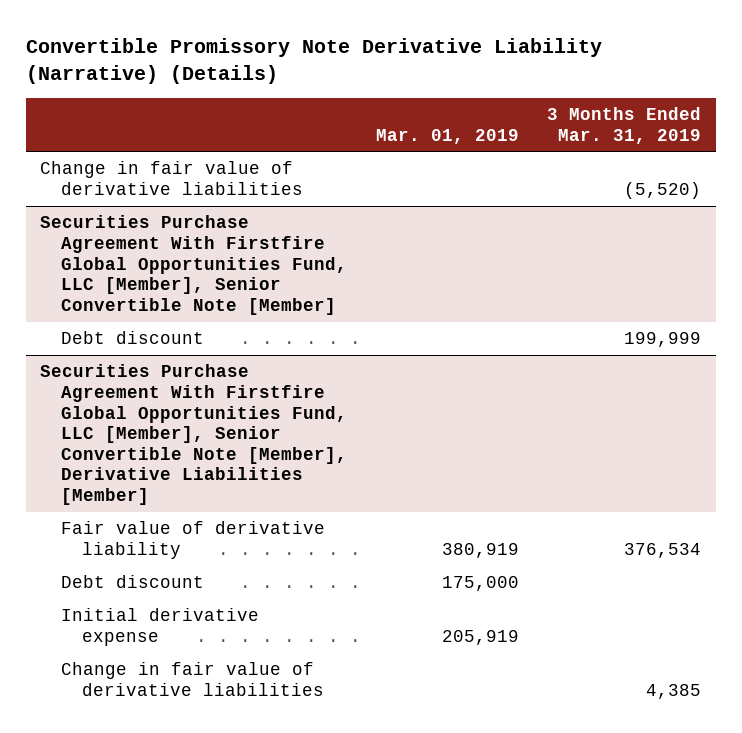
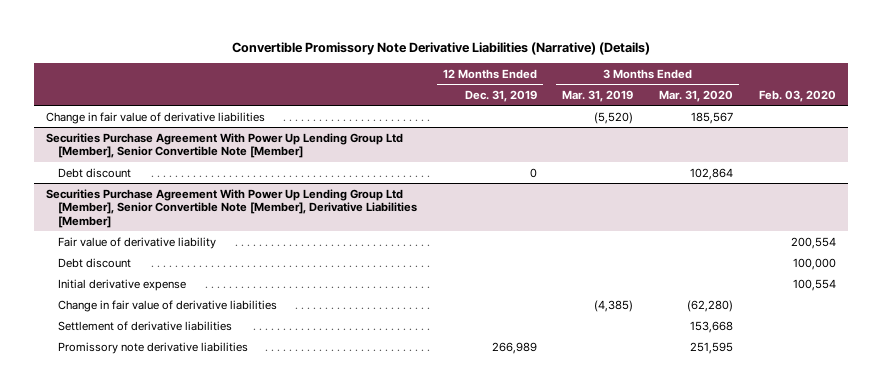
- Convertible Promissory Note Derivative Liability (Narrative) (Details)
+ Convertible Promissory Note Derivative Liabilities (Narrative) (Details)
- | Mar. 01, 2019 | 3 Months Ended Mar. 31, 2019
+ | 12 Months Ended Dec. 31, 2019 | 3 Months Ended Mar. 31, 2019 | 3 Months Ended Mar. 31, 2020 | Feb. 03, 2020
- Securities Purchase Agreement With Firstfire Global Opportunities Fund, LLC [Member], Senior Convertible Note [Member]
- Debt discount | | 199,999
- Securities Purchase Agreement With Firstfire Global Opportunities Fund, LLC [Member], Senior Convertible Note [Member], Derivative Liabilities [Member]
- Fair value of derivative liability | 380,919 | 376,534
- Debt discount | 175,000 |
- Initial derivative expense | 205,919 |
- Change in fair value of derivative liabilities | | 4,385
+ Securities Purchase Agreement With Power Up Lending Group Ltd [Member], Senior Convertible Note [Member]
+ Debt discount | 0 | | 102,864 |
+ Securities Purchase Agreement With Power Up Lending Group Ltd [Member], Senior Convertible Note [Member], Derivative Liabilities [Member]
+ Fair value of derivative liability | | | | 200,554
+ Debt discount | | | | 100,000
+ Initial derivative expense | | | | 100,554
+ Change in fair value of derivative liabilities | | (4,385) | (62,280) |
+ Settlement of derivative liabilities | | | 153,668 |
+ Promissory note derivative liabilities | 266,989 | | 251,595 |

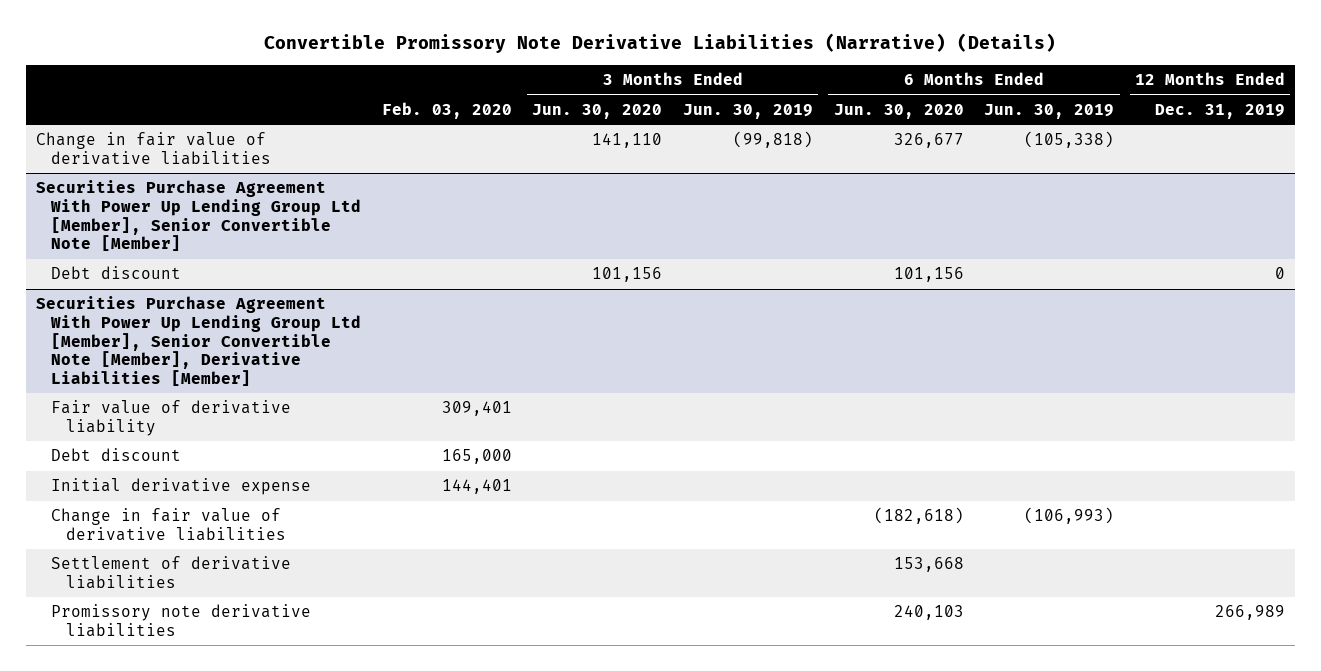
- | 12 Months Ended Dec. 31, 2019 | 3 Months Ended Mar. 31, 2019 | 3 Months Ended Mar. 31, 2020 | Feb. 03, 2020
+ | Feb. 03, 2020 | 3 Months Ended Jun. 30, 2020 | 3 Months Ended Jun. 30, 2019 | 6 Months Ended Jun. 30, 2020 | 6 Months Ended Jun. 30, 2019 | 12 Months Ended Dec. 31, 2019
@ Securities Purchase Agreement With Power Up Lending Group Ltd [Member], Senior Convertible Note [Member], Derivative Liabilities [Member]
- Fair value of derivative liability | | | | 200,554
- Debt discount | | | | 100,000
- Initial derivative expense | | | | 100,554
+ Fair value of derivative liability | 309,401 | | | | |
+ Debt discount | 165,000 | | | | |
+ Initial derivative expense | 144,401 | | | | |

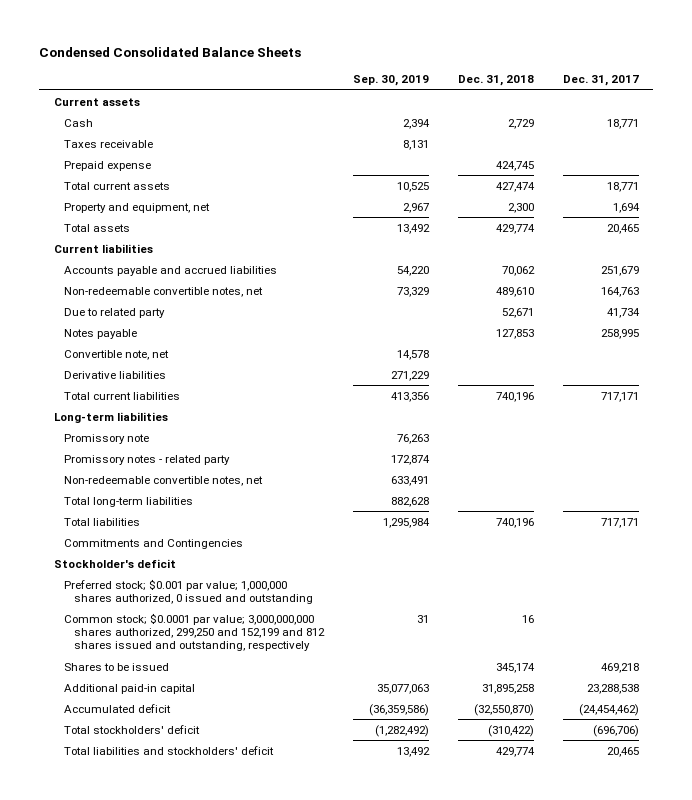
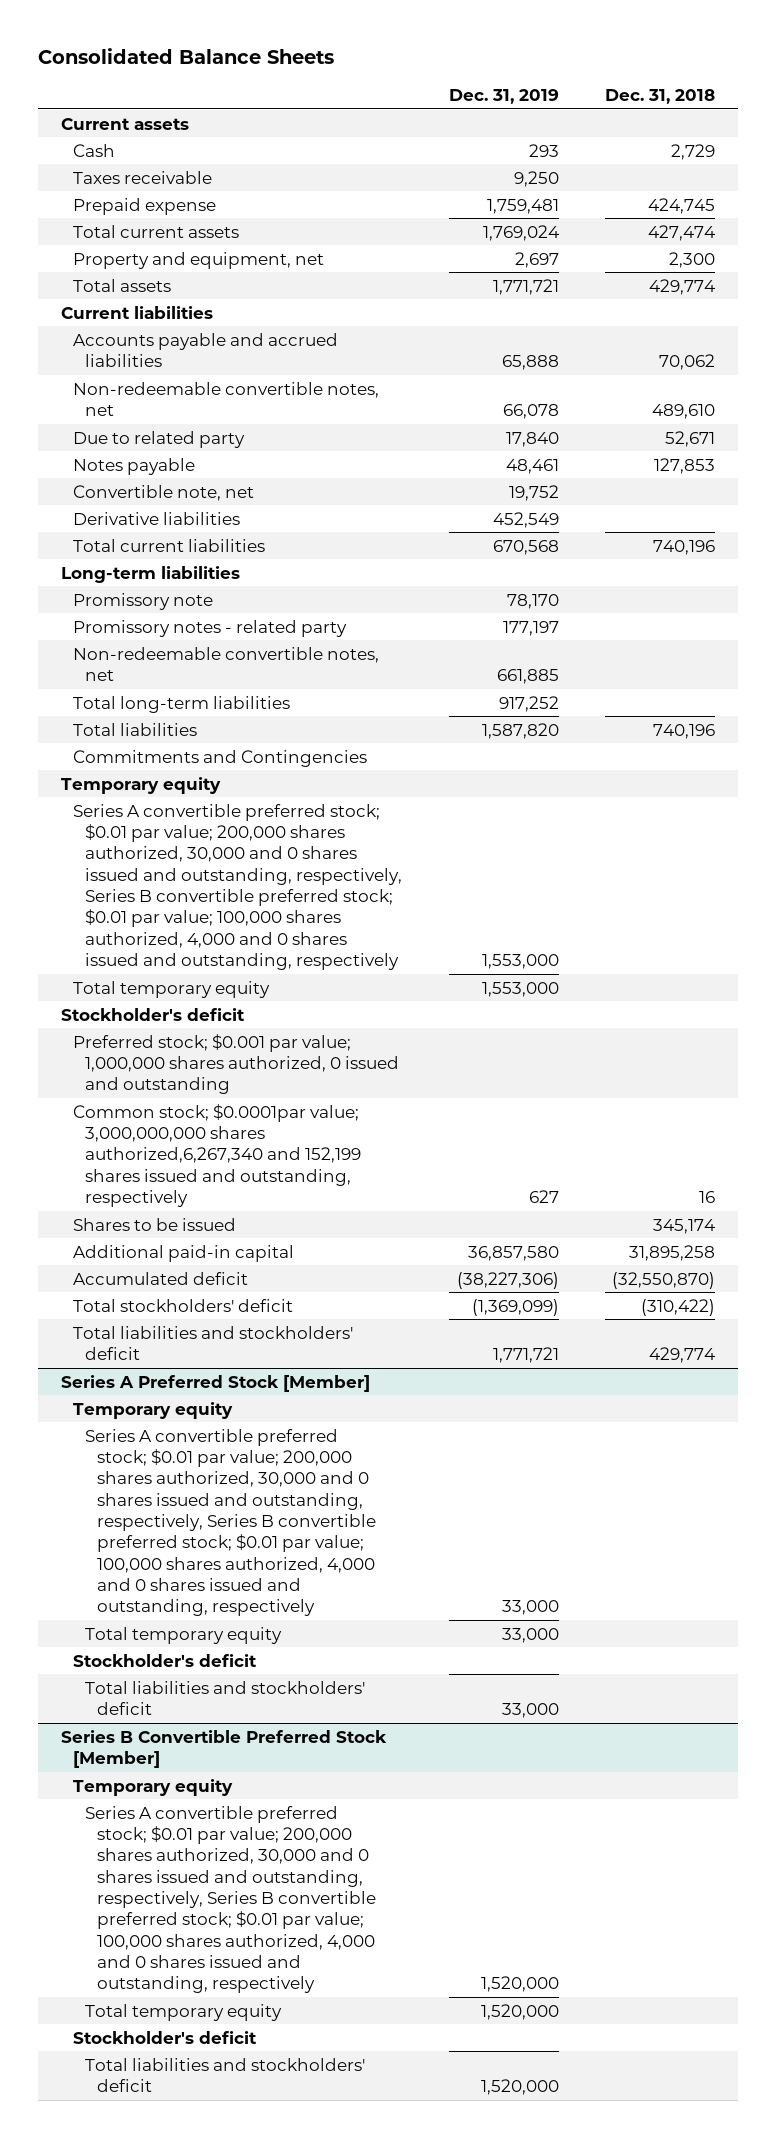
- Condensed Consolidated Balance Sheets
+ Consolidated Balance Sheets
- | Sep. 30, 2019 | Dec. 31, 2018 | Dec. 31, 2017
+ | Dec. 31, 2019 | Dec. 31, 2018
+ Temporary equity
+ Series A convertible preferred stock; $0.01 par value; 200,000 shares authorized, 30,000 and 0 shares issued and outstanding, respectively, Series B convertible preferred stock; $0.01 par value; 100,000 shares authorized, 4,000 and 0 shares issued and outstanding, respectively | 1,553,000 |
+ Total temporary equity | 1,553,000 |
- Common stock; $0.0001 par value; 3,000,000,000 shares authorized, 299,250 and 152,199 and 812 shares issued and outstanding, respectively | 31 | 16 |
+ Common stock; $0.0001par value; 3,000,000,000 shares authorized,6,267,340 and 152,199 shares issued and outstanding, respectively | 627 | 16
+ Series A Preferred Stock [Member]
+ Temporary equity
+ Series A convertible preferred stock; $0.01 par value; 200,000 shares authorized, 30,000 and 0 shares issued and outstanding, respectively, Series B convertible preferred stock; $0.01 par value; 100,000 shares authorized, 4,000 and 0 shares issued and outstanding, respectively | 33,000 |
+ Total temporary equity | 33,000 |
+ Stockholder's deficit
+ Total liabilities and stockholders' deficit | 33,000 |
+ Series B Convertible Preferred Stock [Member]
+ Temporary equity
+ Series A convertible preferred stock; $0.01 par value; 200,000 shares authorized, 30,000 and 0 shares issued and outstanding, respectively, Series B convertible preferred stock; $0.01 par value; 100,000 shares authorized, 4,000 and 0 shares issued and outstanding, respectively | 1,520,000 |
+ Total temporary equity | 1,520,000 |
+ Stockholder's deficit
+ Total liabilities and stockholders' deficit | 1,520,000 |

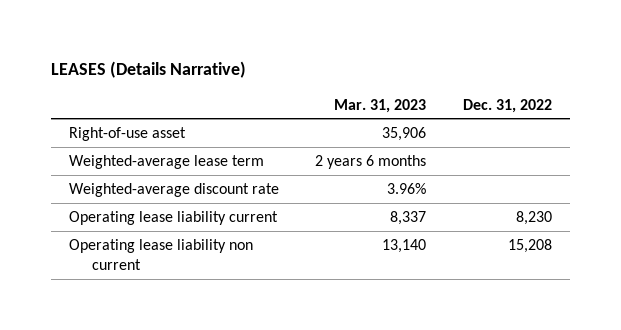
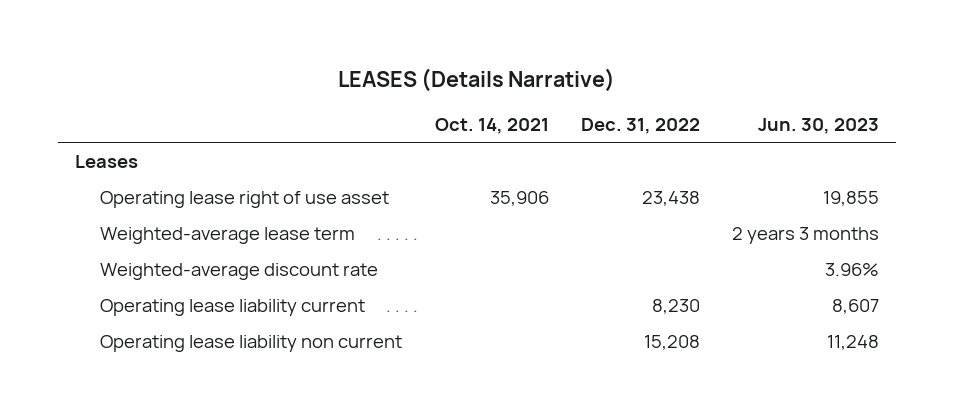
- | Mar. 31, 2023 | Dec. 31, 2022
+ | Oct. 14, 2021 | Dec. 31, 2022 | Jun. 30, 2023
- Right-of-use asset | 35,906 |
+ Leases
+ Operating lease right of use asset | 35,906 | 23,438 | 19,855

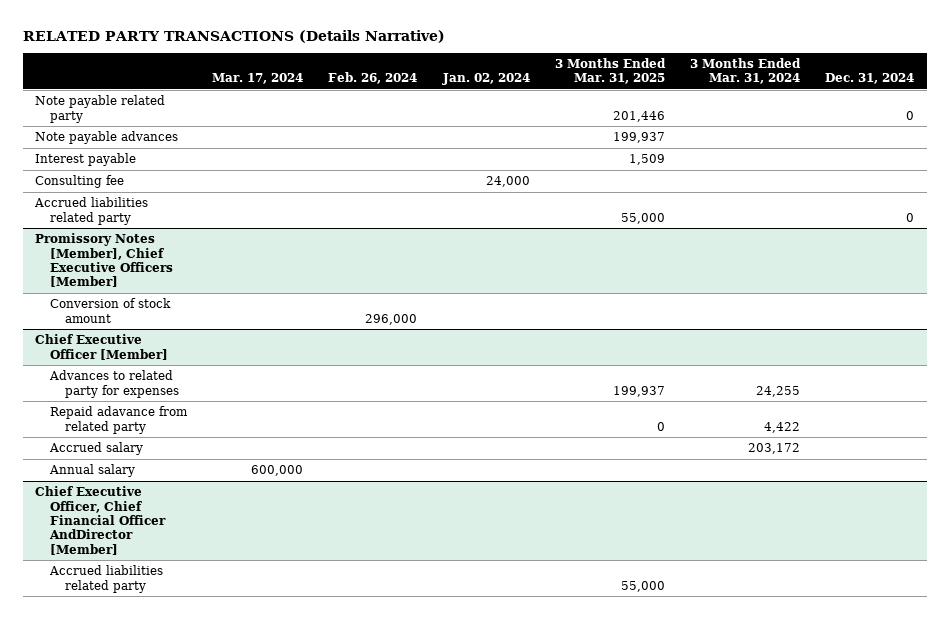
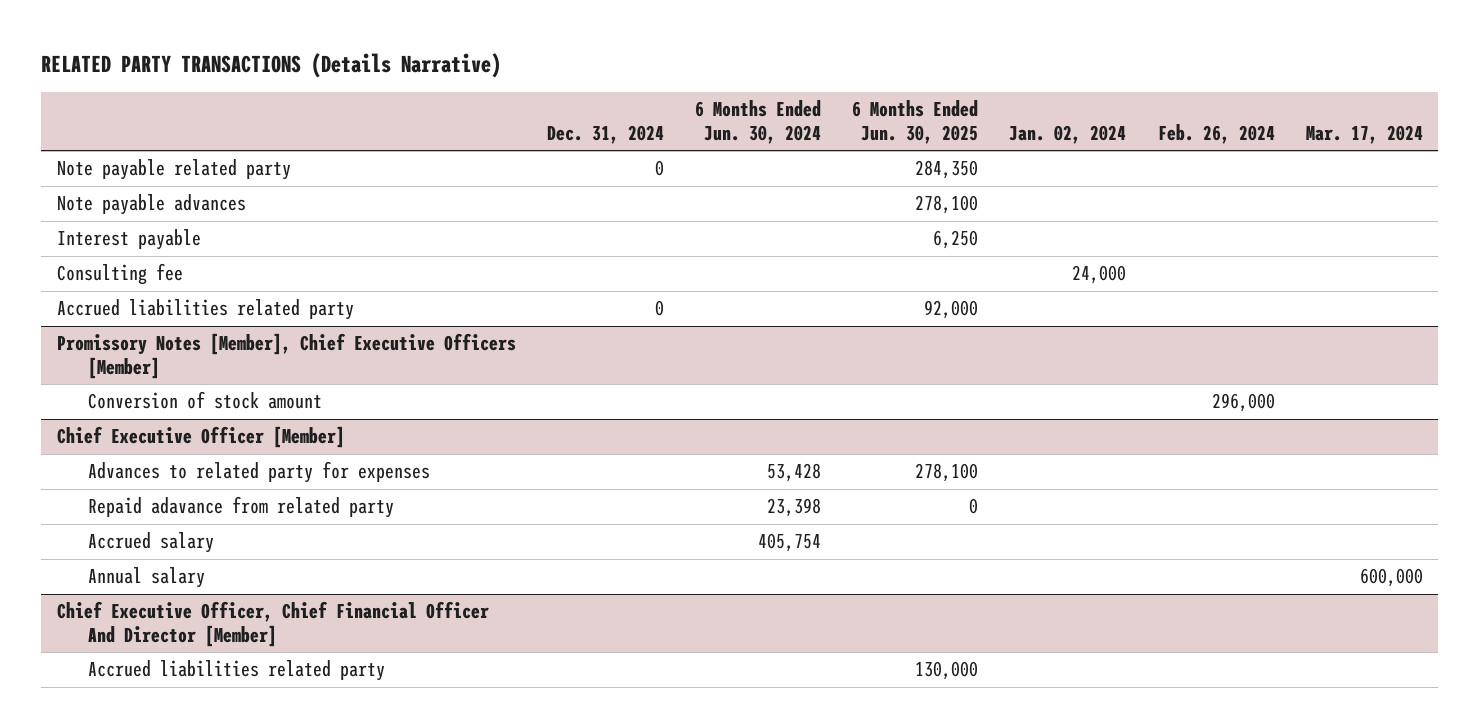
- | Mar. 17, 2024 | Feb. 26, 2024 | Jan. 02, 2024 | 3 Months Ended Mar. 31, 2025 | 3 Months Ended Mar. 31, 2024 | Dec. 31, 2024
+ | Dec. 31, 2024 | 6 Months Ended Jun. 30, 2024 | 6 Months Ended Jun. 30, 2025 | Jan. 02, 2024 | Feb. 26, 2024 | Mar. 17, 2024
- Chief Executive Officer, Chief Financial Officer AndDirector [Member]
+ Chief Executive Officer, Chief Financial Officer And Director [Member]

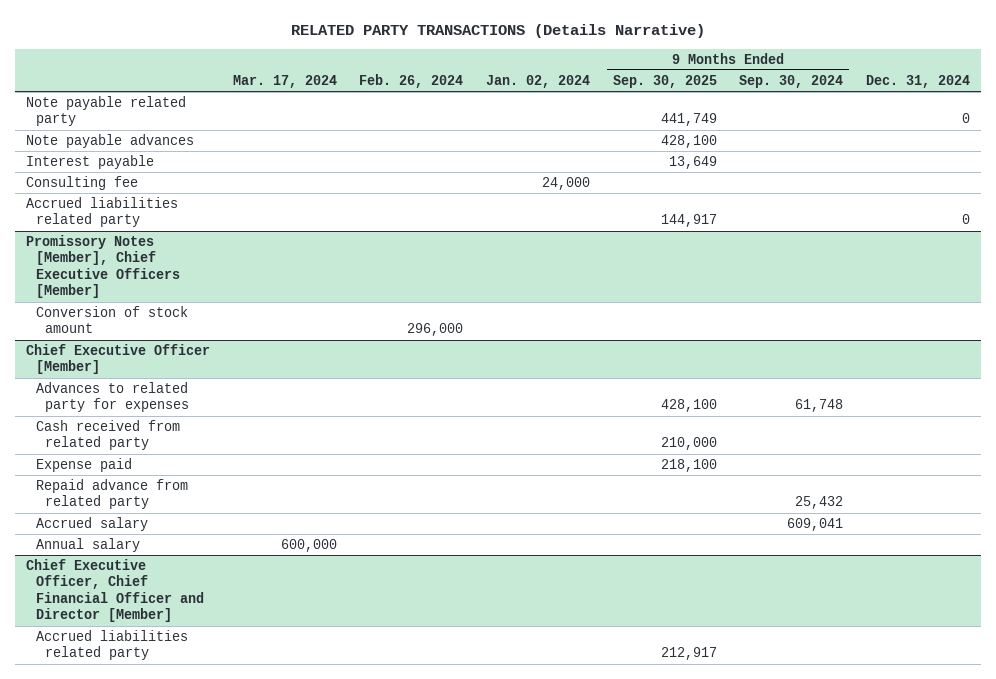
- | Dec. 31, 2024 | 6 Months Ended Jun. 30, 2024 | 6 Months Ended Jun. 30, 2025 | Jan. 02, 2024 | Feb. 26, 2024 | Mar. 17, 2024
+ | Mar. 17, 2024 | Feb. 26, 2024 | Jan. 02, 2024 | 9 Months Ended Sep. 30, 2025 | 9 Months Ended Sep. 30, 2024 | Dec. 31, 2024
@ Chief Executive Officer [Member]
- Repaid adavance from related party | | 23,398 | 0 | | |
+ Cash received from related party | | | | 210,000 | |
+ Expense paid | | | | 218,100 | |
+ Repaid advance from related party | | | | | 25,432 |
- Chief Executive Officer, Chief Financial Officer And Director [Member]
+ Chief Executive Officer, Chief Financial Officer and Director [Member]

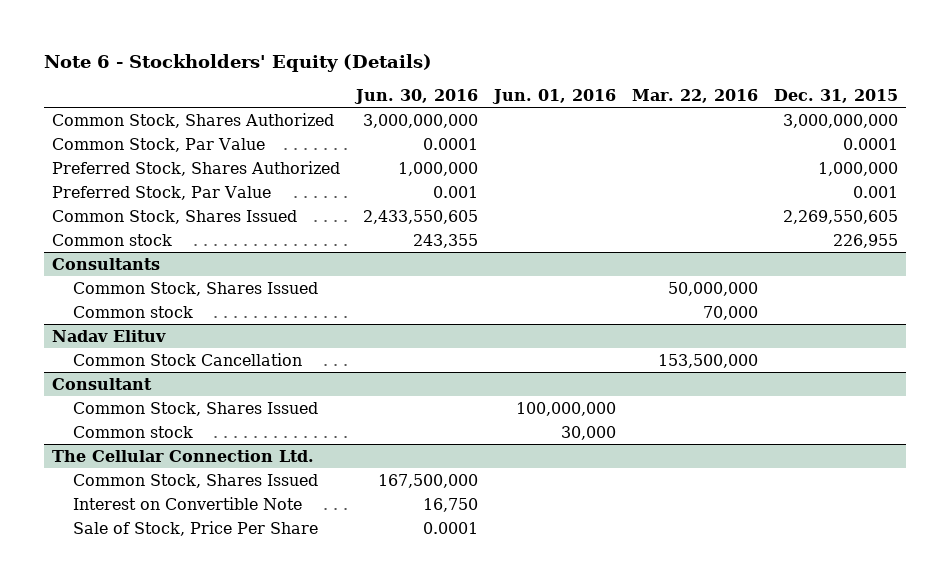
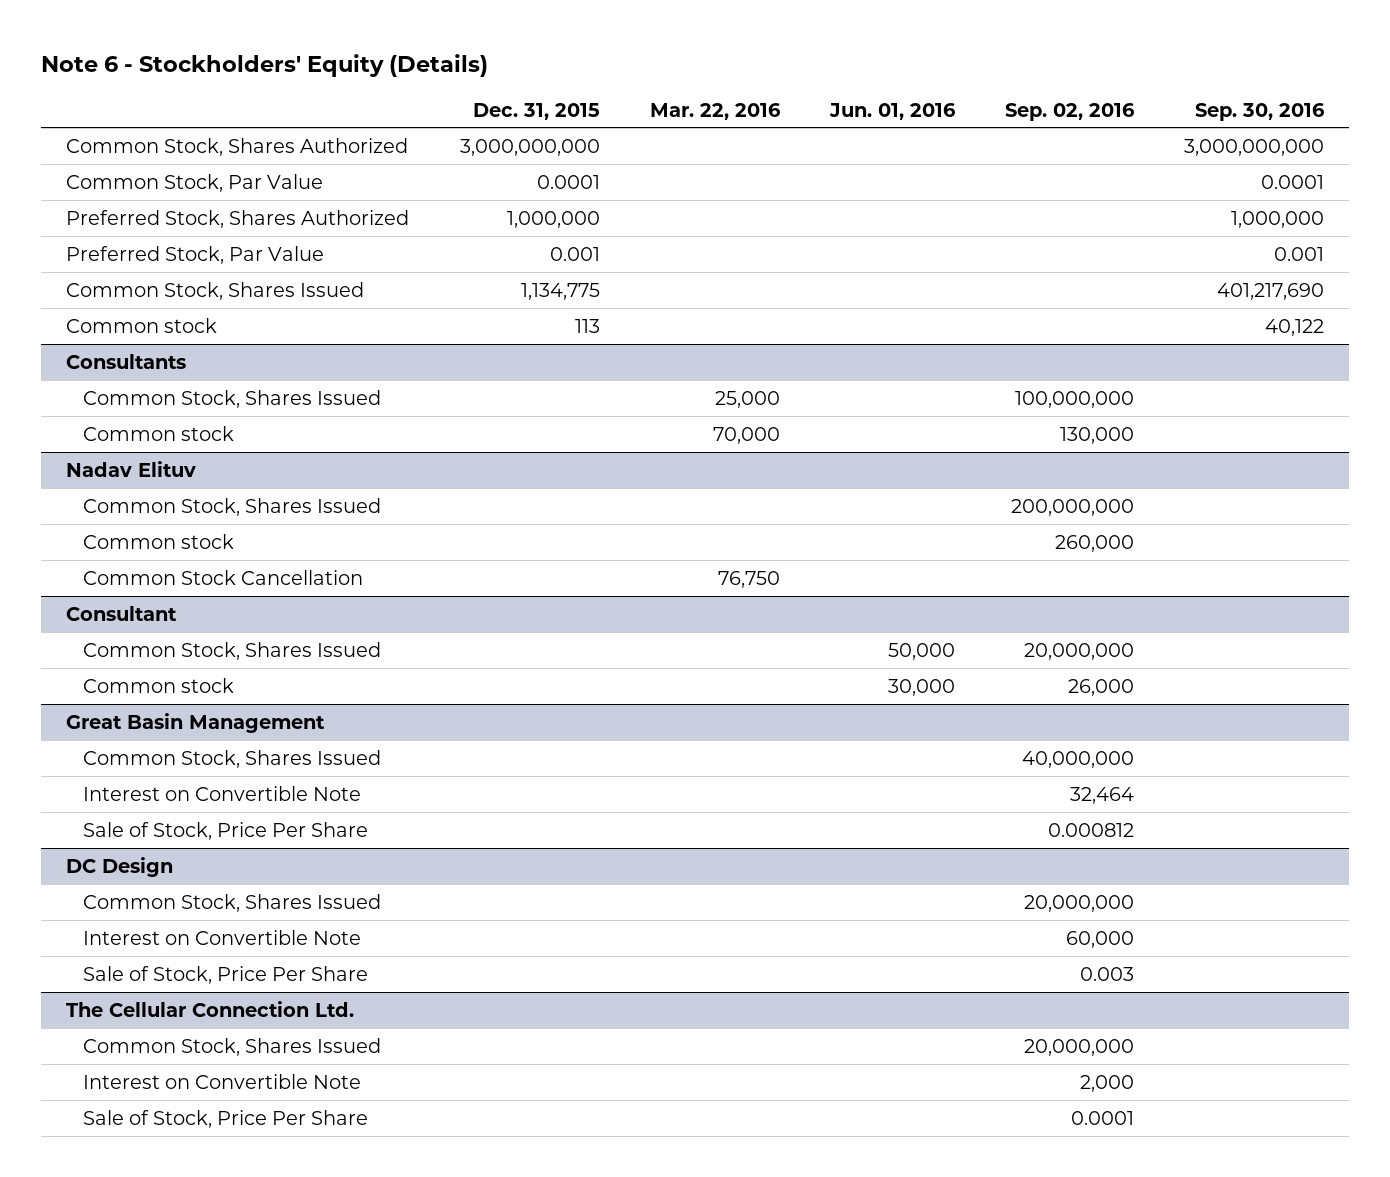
- | Jun. 30, 2016 | Jun. 01, 2016 | Mar. 22, 2016 | Dec. 31, 2015
+ | Dec. 31, 2015 | Mar. 22, 2016 | Jun. 01, 2016 | Sep. 02, 2016 | Sep. 30, 2016
- Common Stock, Shares Issued | 2,433,550,605 | | | 2,269,550,605
- Common stock | 243,355 | | | 226,955
+ Common Stock, Shares Issued | 1,134,775 | | | | 401,217,690
+ Common stock | 113 | | | | 40,122
@ Consultants
- Common Stock, Shares Issued | | | 50,000,000 |
+ Common Stock, Shares Issued | | 25,000 | | 100,000,000 |
@ Nadav Elituv
- Common Stock Cancellation | | | 153,500,000 |
+ Common Stock, Shares Issued | | | | 200,000,000 |
+ Common stock | | | | 260,000 |
+ Common Stock Cancellation | | 76,750 | | |
@ Consultant
- Common Stock, Shares Issued | | 100,000,000 | |
+ Common Stock, Shares Issued | | | 50,000 | 20,000,000 |
+ Great Basin Management
+ Common Stock, Shares Issued | | | | 40,000,000 |
+ Interest on Convertible Note | | | | 32,464 |
+ Sale of Stock, Price Per Share | | | | 0.000812 |
+ DC Design
+ Common Stock, Shares Issued | | | | 20,000,000 |
+ Interest on Convertible Note | | | | 60,000 |
+ Sale of Stock, Price Per Share | | | | 0.003 |

